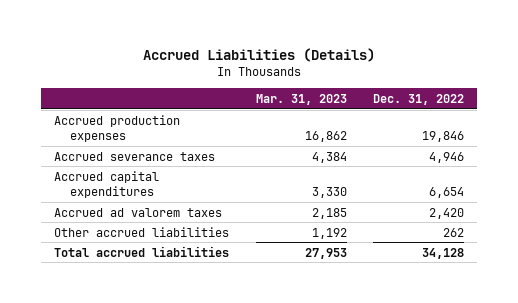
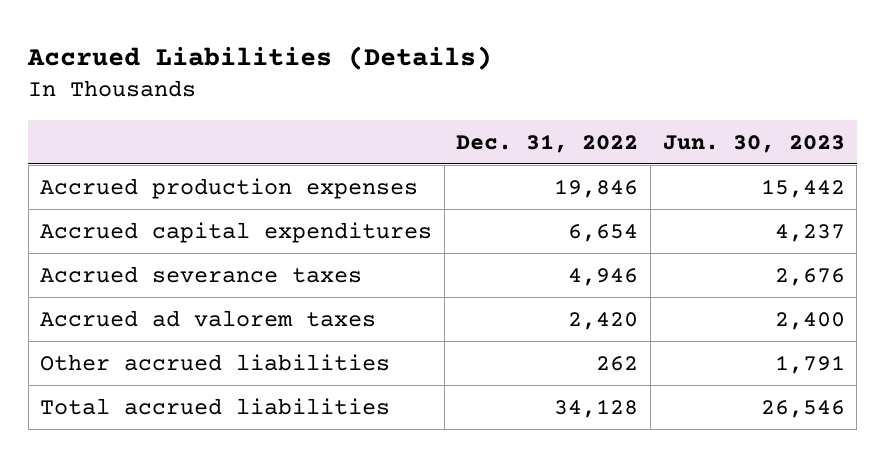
- | Mar. 31, 2023 | Dec. 31, 2022
+ | Dec. 31, 2022 | Jun. 30, 2023
moved down: Accrued severance taxes | 4,946 | 2,676

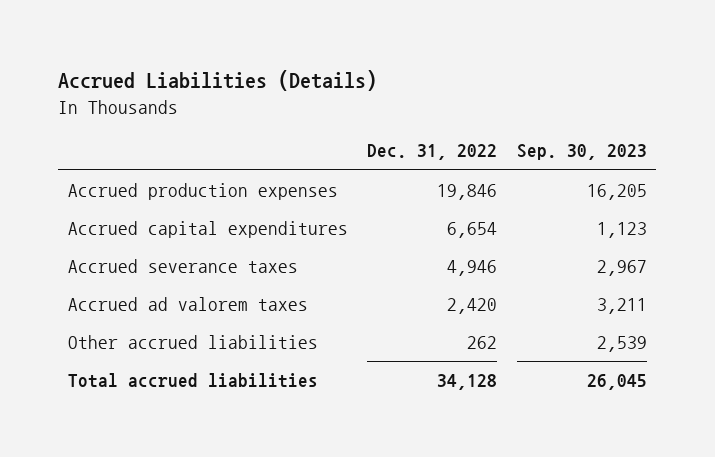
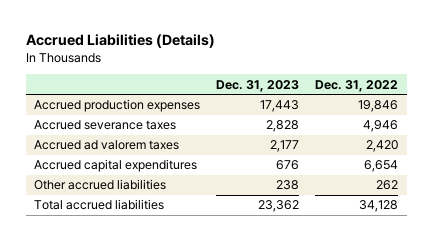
- | Dec. 31, 2022 | Sep. 30, 2023
+ | Dec. 31, 2023 | Dec. 31, 2022
moved down: Accrued capital expenditures | 676 | 6,654

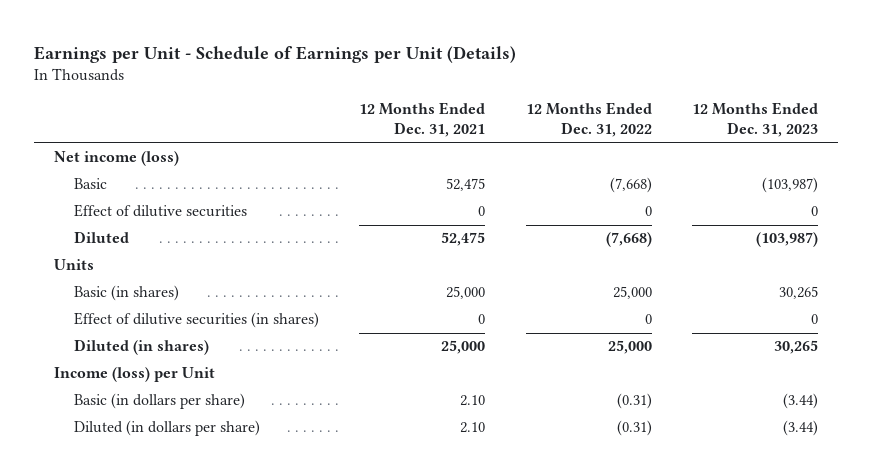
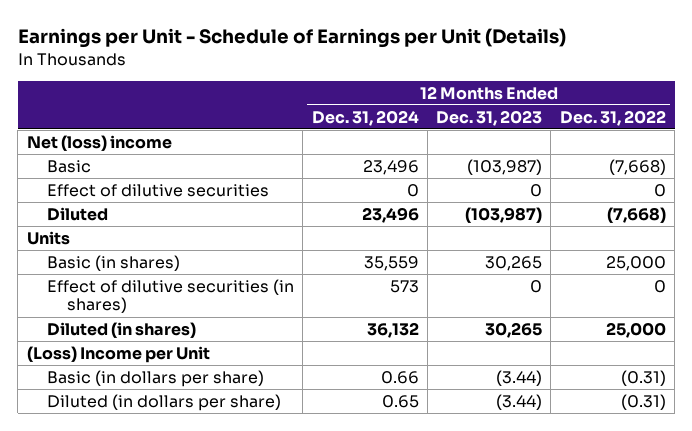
- | 12 Months Ended Dec. 31, 2021 | 12 Months Ended Dec. 31, 2022 | 12 Months Ended Dec. 31, 2023
+ | 12 Months Ended Dec. 31, 2024 | 12 Months Ended Dec. 31, 2023 | 12 Months Ended Dec. 31, 2022
- Net income (loss)
+ Net (loss) income
- Income (loss) per Unit
+ (Loss) Income per Unit

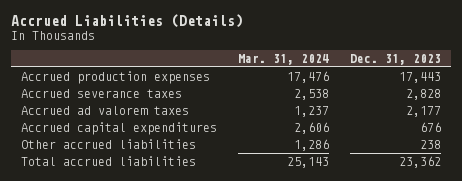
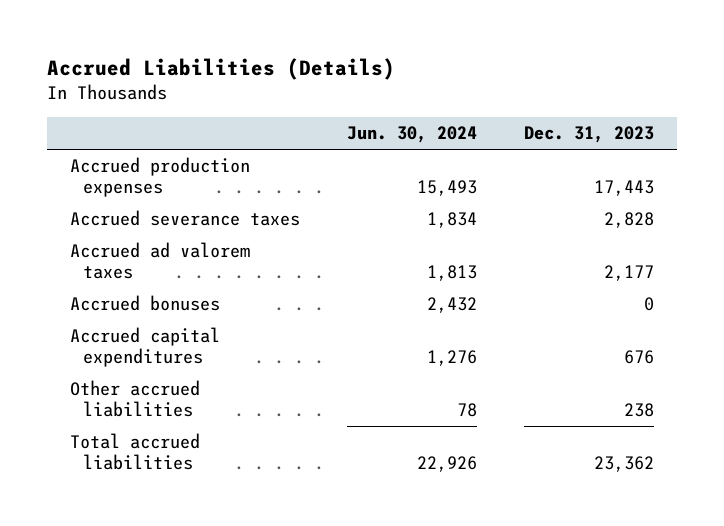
- | Mar. 31, 2024 | Dec. 31, 2023
+ | Jun. 30, 2024 | Dec. 31, 2023
+ Accrued bonuses | 2,432 | 0

